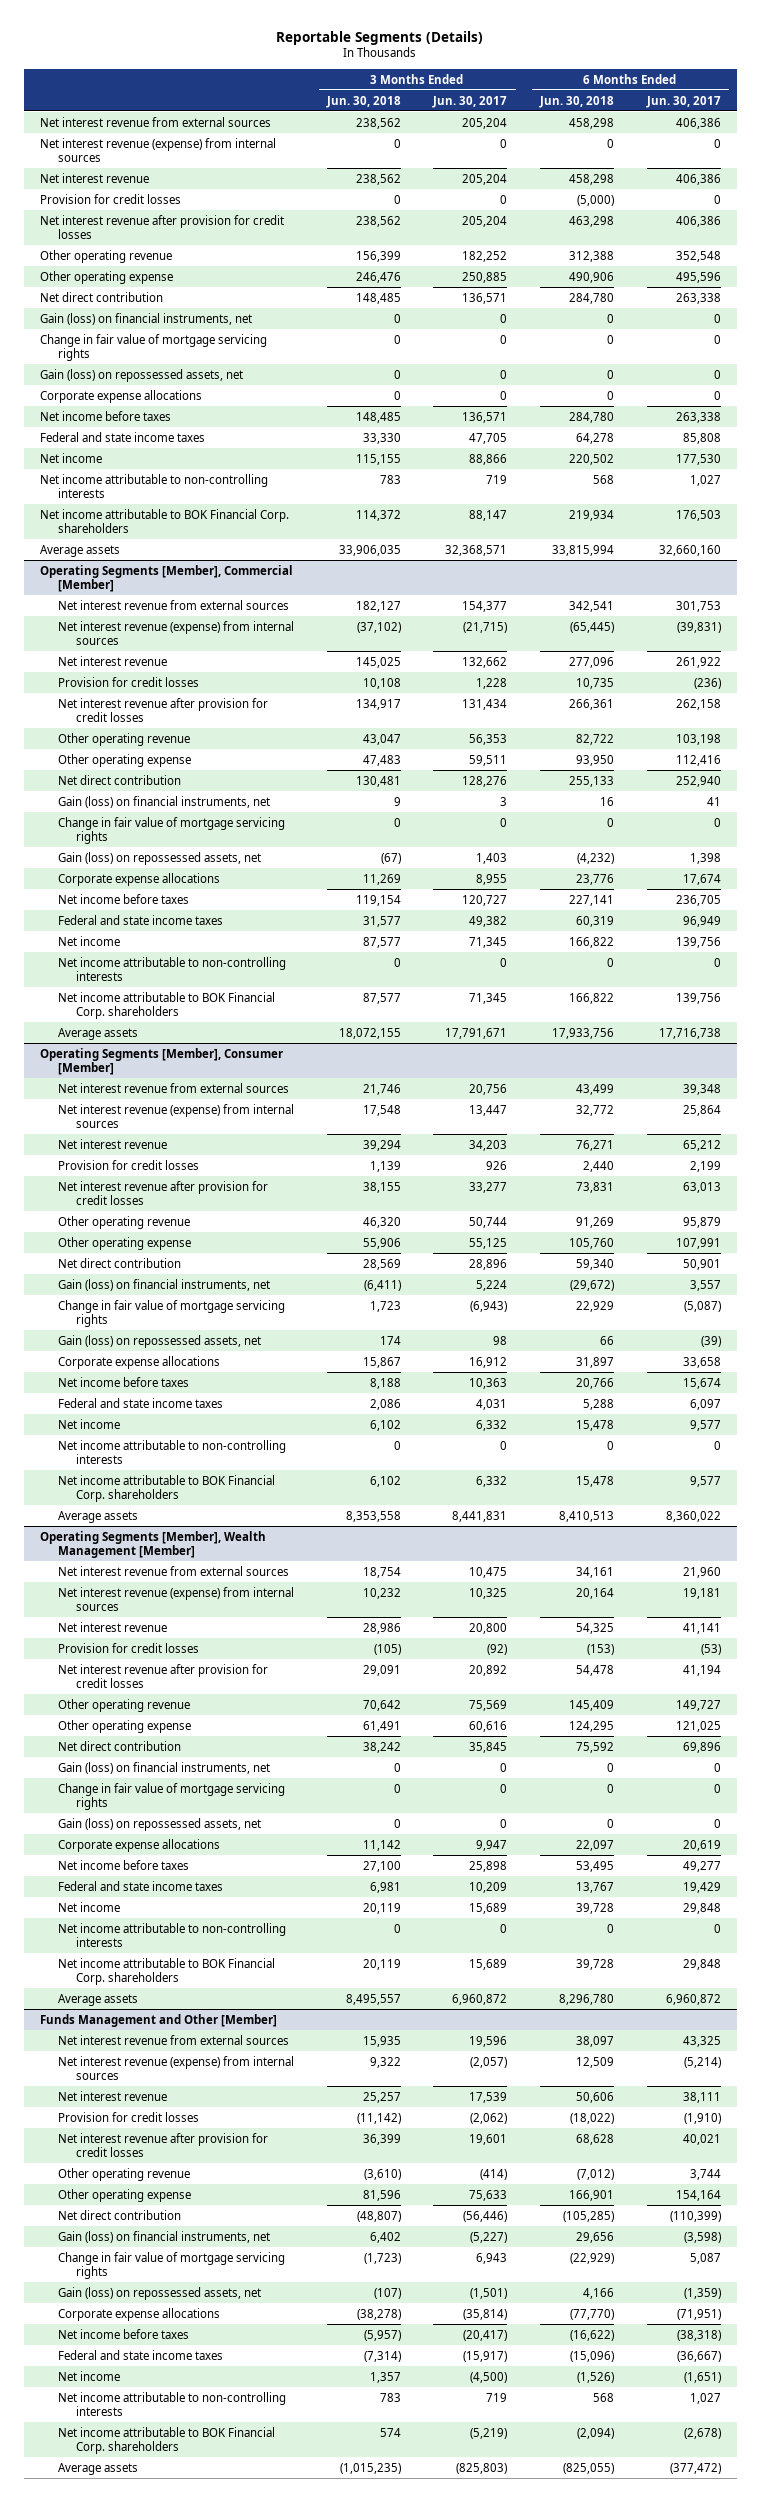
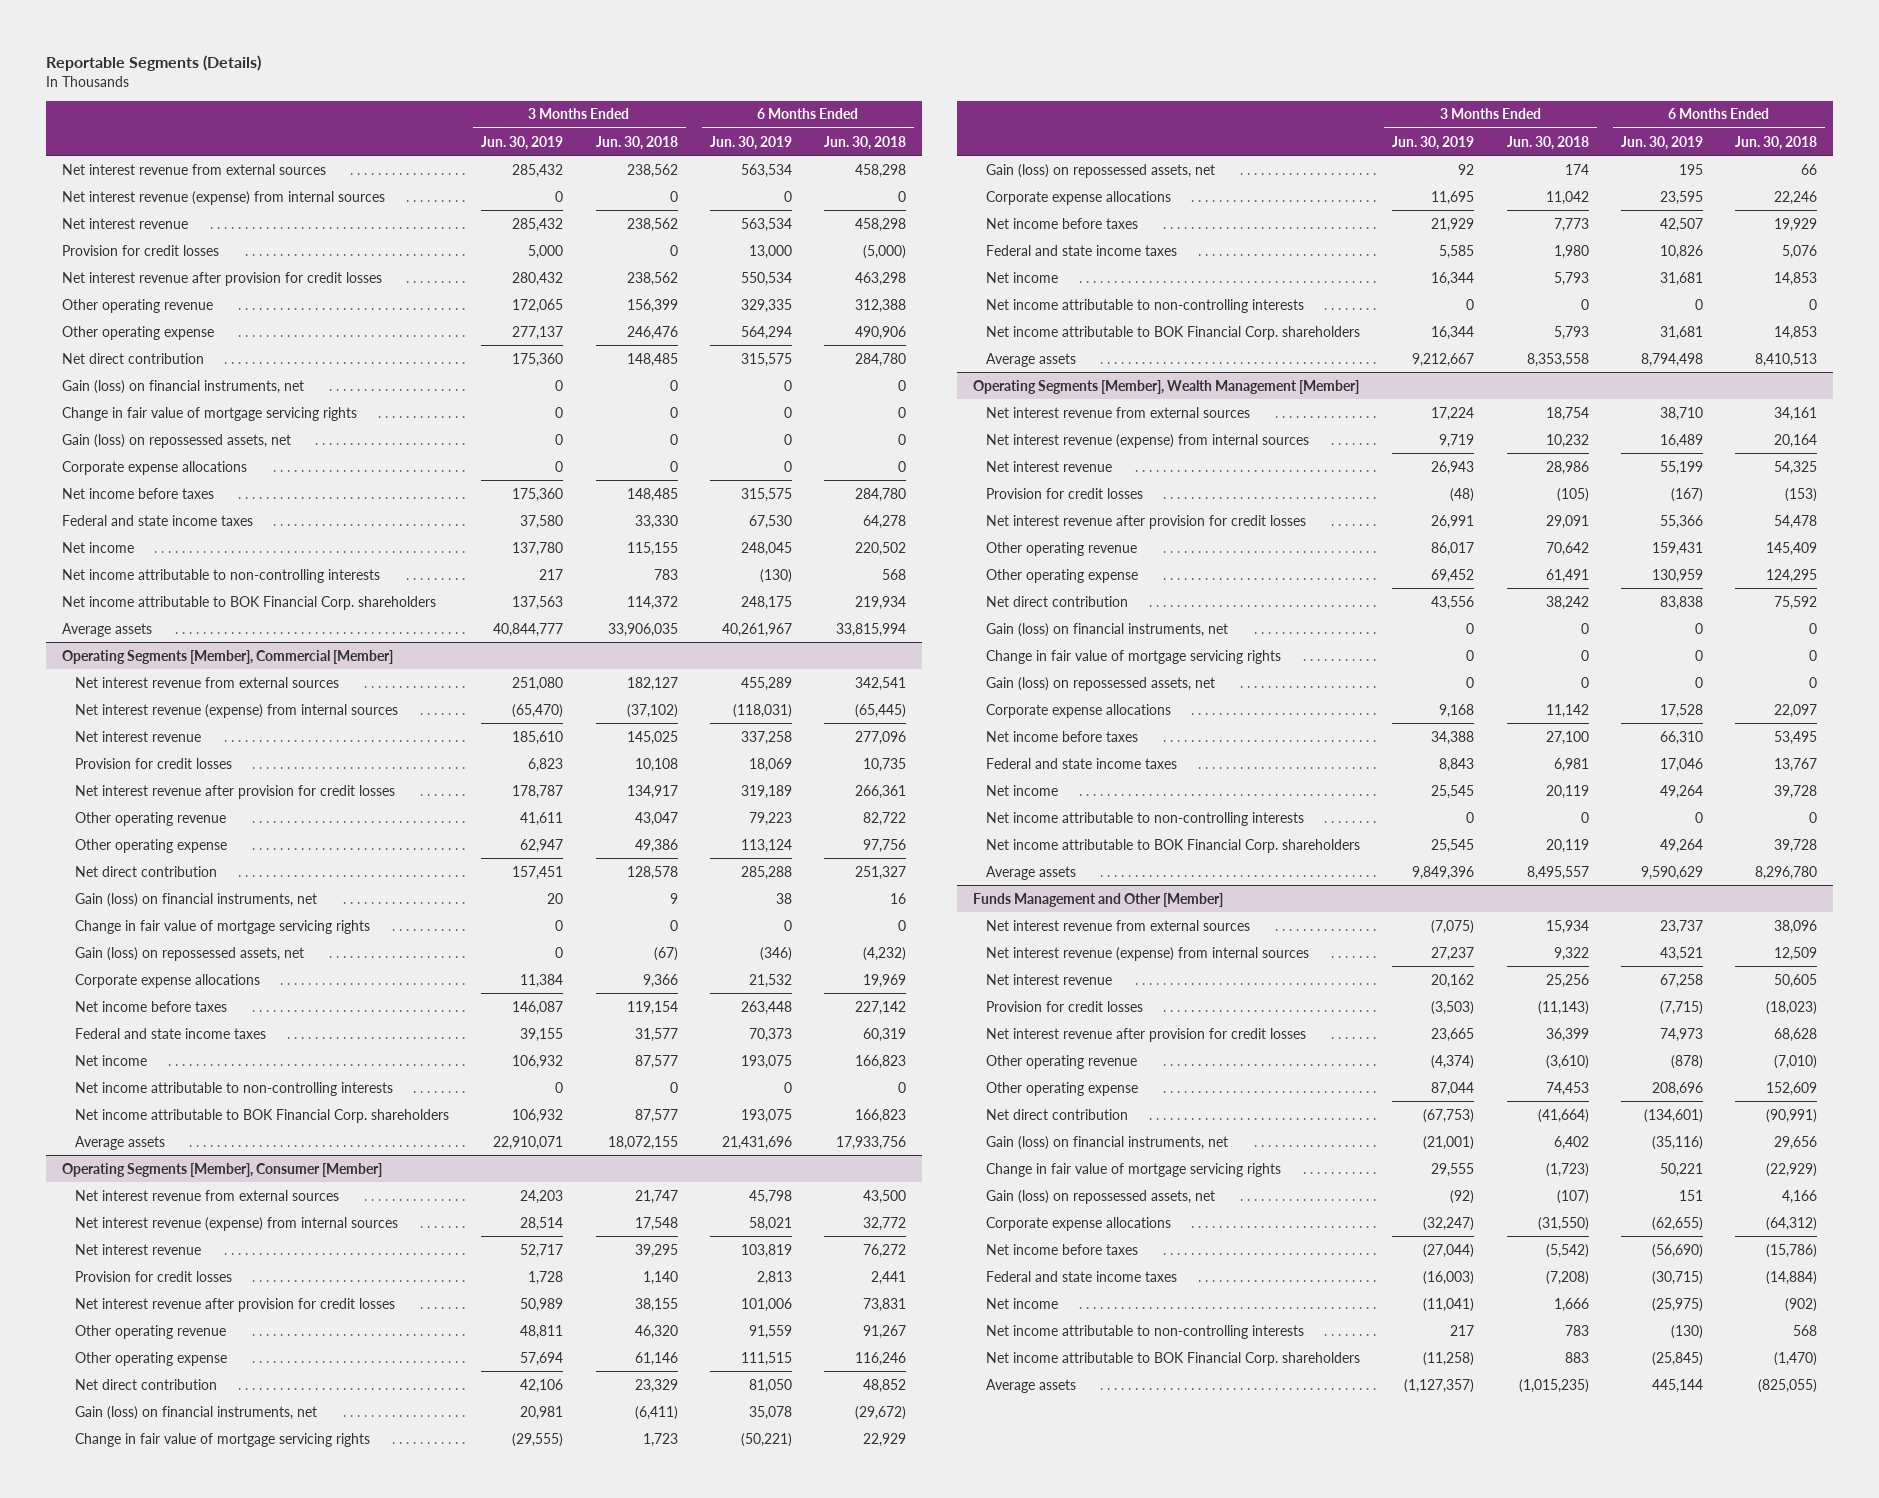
- | 3 Months Ended Jun. 30, 2018 | 3 Months Ended Jun. 30, 2017 | 6 Months Ended Jun. 30, 2018 | 6 Months Ended Jun. 30, 2017
+ | 3 Months Ended Jun. 30, 2019 | 3 Months Ended Jun. 30, 2018 | 6 Months Ended Jun. 30, 2019 | 6 Months Ended Jun. 30, 2018
@ Operating Segments [Member], Commercial [Member]
- Other operating expense | 47,483 | 59,511 | 93,950 | 112,416
- Net direct contribution | 130,481 | 128,276 | 255,133 | 252,940
+ Other operating expense | 62,947 | 49,386 | 113,124 | 97,756
+ Net direct contribution | 157,451 | 128,578 | 285,288 | 251,327
- Corporate expense allocations | 11,269 | 8,955 | 23,776 | 17,674
- Net income before taxes | 119,154 | 120,727 | 227,141 | 236,705
+ Corporate expense allocations | 11,384 | 9,366 | 21,532 | 19,969
+ Net income before taxes | 146,087 | 119,154 | 263,448 | 227,142
- Net income | 87,577 | 71,345 | 166,822 | 139,756
+ Net income | 106,932 | 87,577 | 193,075 | 166,823
- Net income attributable to BOK Financial Corp. shareholders | 87,577 | 71,345 | 166,822 | 139,756
+ Net income attributable to BOK Financial Corp. shareholders | 106,932 | 87,577 | 193,075 | 166,823
@ Operating Segments [Member], Consumer [Member]
- Net interest revenue from external sources | 21,746 | 20,756 | 43,499 | 39,348
+ Net interest revenue from external sources | 24,203 | 21,747 | 45,798 | 43,500
- Net interest revenue | 39,294 | 34,203 | 76,271 | 65,212
- Provision for credit losses | 1,139 | 926 | 2,440 | 2,199
+ Net interest revenue | 52,717 | 39,295 | 103,819 | 76,272
+ Provision for credit losses | 1,728 | 1,140 | 2,813 | 2,441
- Other operating revenue | 46,320 | 50,744 | 91,269 | 95,879
- Other operating expense | 55,906 | 55,125 | 105,760 | 107,991
- Net direct contribution | 28,569 | 28,896 | 59,340 | 50,901
+ Other operating revenue | 48,811 | 46,320 | 91,559 | 91,267
+ Other operating expense | 57,694 | 61,146 | 111,515 | 116,246
+ Net direct contribution | 42,106 | 23,329 | 81,050 | 48,852
- Corporate expense allocations | 15,867 | 16,912 | 31,897 | 33,658
- Net income before taxes | 8,188 | 10,363 | 20,766 | 15,674
- Federal and state income taxes | 2,086 | 4,031 | 5,288 | 6,097
- Net income | 6,102 | 6,332 | 15,478 | 9,577
+ Corporate expense allocations | 11,695 | 11,042 | 23,595 | 22,246
+ Net income before taxes | 21,929 | 7,773 | 42,507 | 19,929
+ Federal and state income taxes | 5,585 | 1,980 | 10,826 | 5,076
+ Net income | 16,344 | 5,793 | 31,681 | 14,853
- Net income attributable to BOK Financial Corp. shareholders | 6,102 | 6,332 | 15,478 | 9,577
+ Net income attributable to BOK Financial Corp. shareholders | 16,344 | 5,793 | 31,681 | 14,853
@ Funds Management and Other [Member]
- Net interest revenue from external sources | 15,935 | 19,596 | 38,097 | 43,325
+ Net interest revenue from external sources | (7,075) | 15,934 | 23,737 | 38,096
- Net interest revenue | 25,257 | 17,539 | 50,606 | 38,111
- Provision for credit losses | (11,142) | (2,062) | (18,022) | (1,910)
+ Net interest revenue | 20,162 | 25,256 | 67,258 | 50,605
+ Provision for credit losses | (3,503) | (11,143) | (7,715) | (18,023)
- Other operating revenue | (3,610) | (414) | (7,012) | 3,744
- Other operating expense | 81,596 | 75,633 | 166,901 | 154,164
- Net direct contribution | (48,807) | (56,446) | (105,285) | (110,399)
+ Other operating revenue | (4,374) | (3,610) | (878) | (7,010)
+ Other operating expense | 87,044 | 74,453 | 208,696 | 152,609
+ Net direct contribution | (67,753) | (41,664) | (134,601) | (90,991)
- Corporate expense allocations | (38,278) | (35,814) | (77,770) | (71,951)
- Net income before taxes | (5,957) | (20,417) | (16,622) | (38,318)
- Federal and state income taxes | (7,314) | (15,917) | (15,096) | (36,667)
- Net income | 1,357 | (4,500) | (1,526) | (1,651)
+ Corporate expense allocations | (32,247) | (31,550) | (62,655) | (64,312)
+ Net income before taxes | (27,044) | (5,542) | (56,690) | (15,786)
+ Federal and state income taxes | (16,003) | (7,208) | (30,715) | (14,884)
+ Net income | (11,041) | 1,666 | (25,975) | (902)
- Net income attributable to BOK Financial Corp. shareholders | 574 | (5,219) | (2,094) | (2,678)
+ Net income attributable to BOK Financial Corp. shareholders | (11,258) | 883 | (25,845) | (1,470)

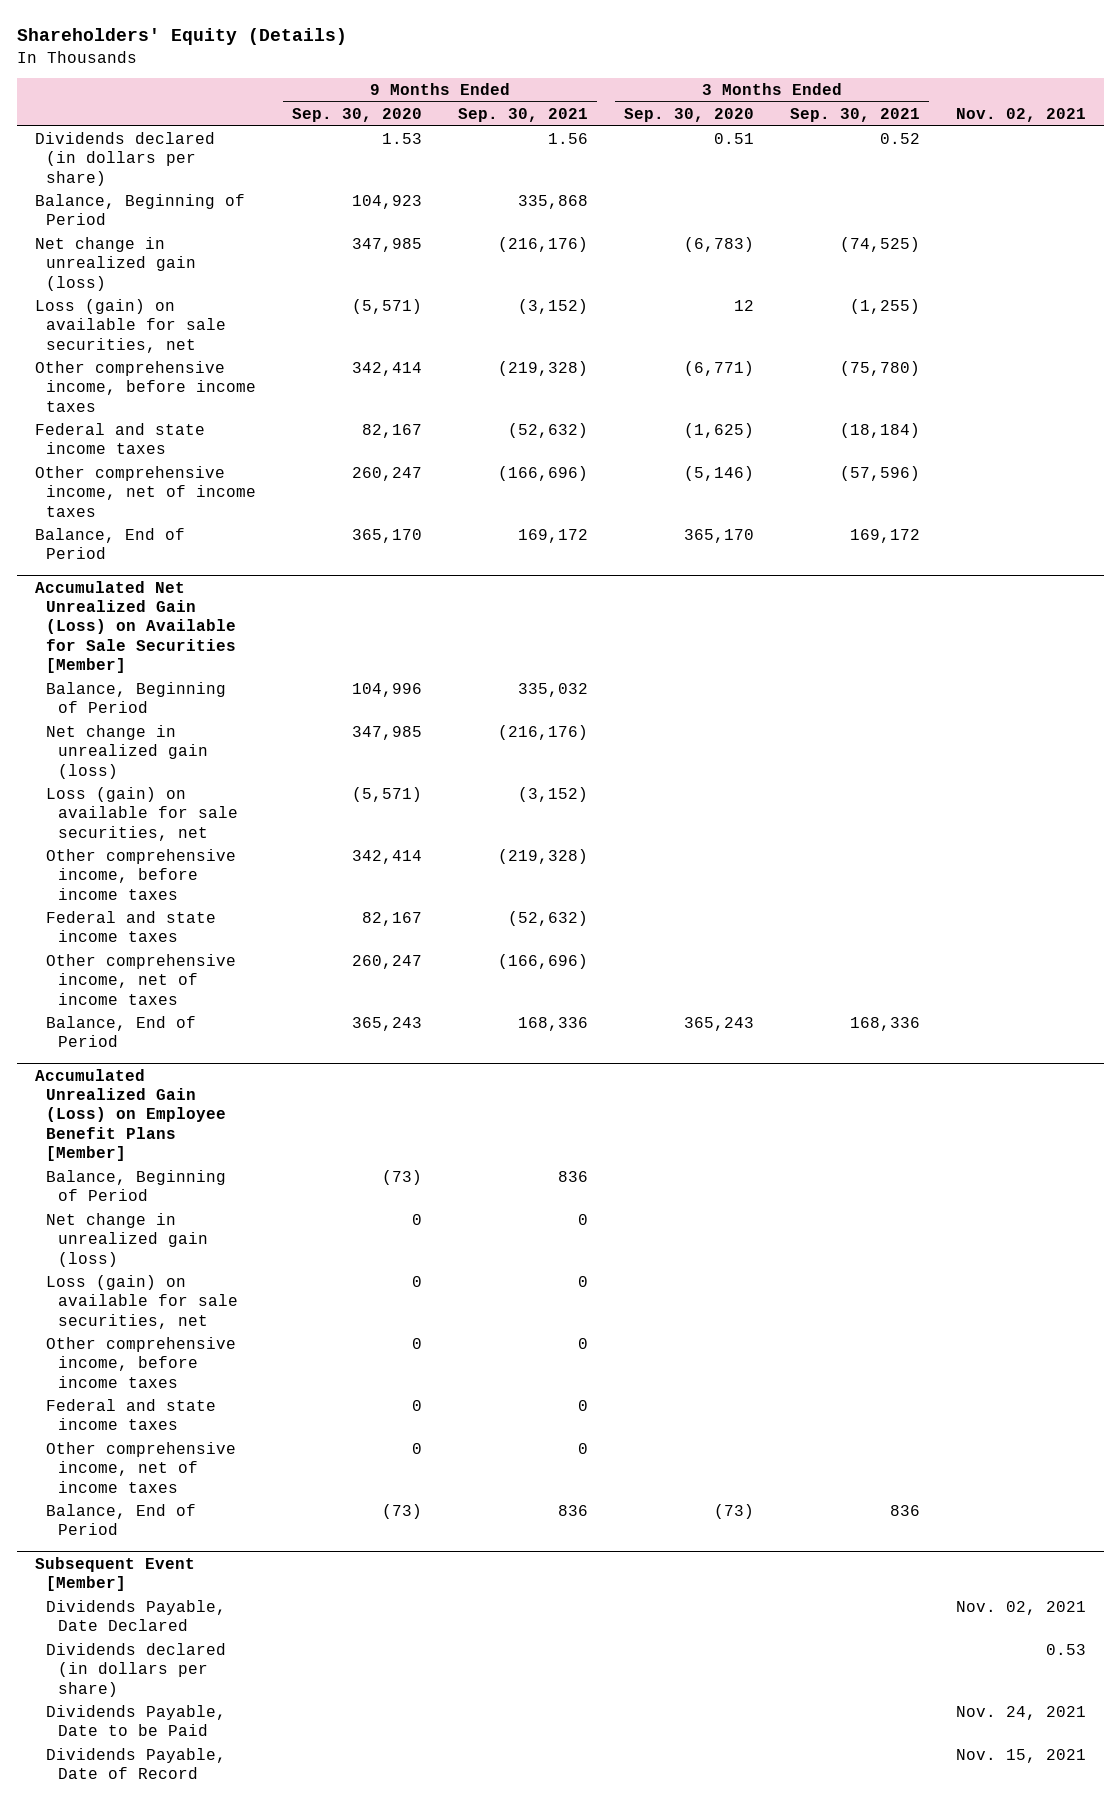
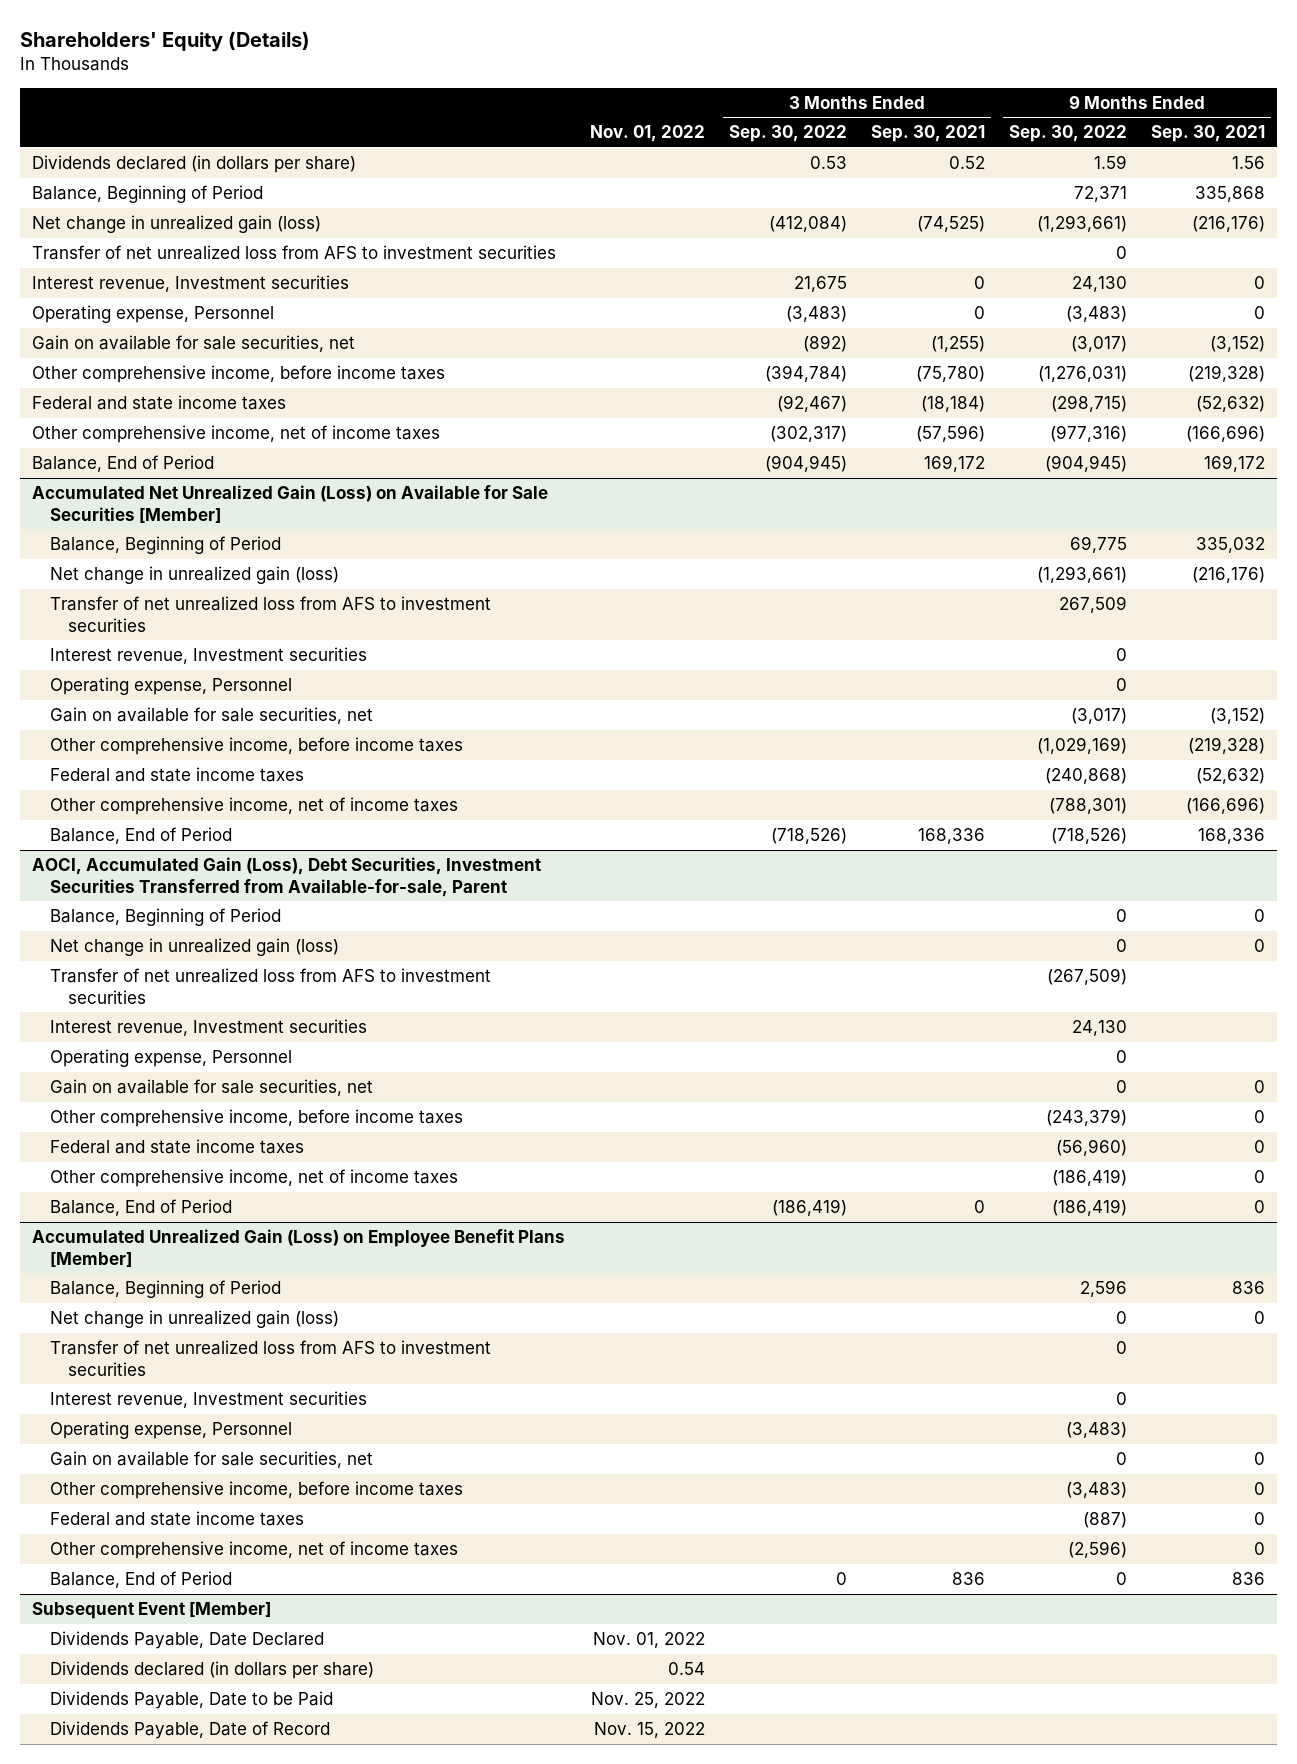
- | 9 Months Ended Sep. 30, 2020 | 9 Months Ended Sep. 30, 2021 | 3 Months Ended Sep. 30, 2020 | 3 Months Ended Sep. 30, 2021 | Nov. 02, 2021
+ | Nov. 01, 2022 | 3 Months Ended Sep. 30, 2022 | 3 Months Ended Sep. 30, 2021 | 9 Months Ended Sep. 30, 2022 | 9 Months Ended Sep. 30, 2021
- Loss (gain) on available for sale securities, net | (5,571) | (3,152) | 12 | (1,255) |
+ Transfer of net unrealized loss from AFS to investment securities | | | | 0 |
+ Interest revenue, Investment securities | | 21,675 | 0 | 24,130 | 0
+ Operating expense, Personnel | | (3,483) | 0 | (3,483) | 0
+ Gain on available for sale securities, net | | (892) | (1,255) | (3,017) | (3,152)
@ Accumulated Net Unrealized Gain (Loss) on Available for Sale Securities [Member]
- Loss (gain) on available for sale securities, net | (5,571) | (3,152) | | |
+ Transfer of net unrealized loss from AFS to investment securities | | | | 267,509 |
+ Interest revenue, Investment securities | | | | 0 |
+ Operating expense, Personnel | | | | 0 |
+ Gain on available for sale securities, net | | | | (3,017) | (3,152)
+ AOCI, Accumulated Gain (Loss), Debt Securities, Investment Securities Transferred from Available-for-sale, Parent
+ Balance, Beginning of Period | | | | 0 | 0
+ Net change in unrealized gain (loss) | | | | 0 | 0
+ Transfer of net unrealized loss from AFS to investment securities | | | | (267,509) |
+ Interest revenue, Investment securities | | | | 24,130 |
+ Operating expense, Personnel | | | | 0 |
+ Gain on available for sale securities, net | | | | 0 | 0
+ Other comprehensive income, before income taxes | | | | (243,379) | 0
+ Federal and state income taxes | | | | (56,960) | 0
+ Other comprehensive income, net of income taxes | | | | (186,419) | 0
+ Balance, End of Period | | (186,419) | 0 | (186,419) | 0
@ Accumulated Unrealized Gain (Loss) on Employee Benefit Plans [Member]
- Loss (gain) on available for sale securities, net | 0 | 0 | | |
+ Transfer of net unrealized loss from AFS to investment securities | | | | 0 |
+ Interest revenue, Investment securities | | | | 0 |
+ Operating expense, Personnel | | | | (3,483) |
+ Gain on available for sale securities, net | | | | 0 | 0

